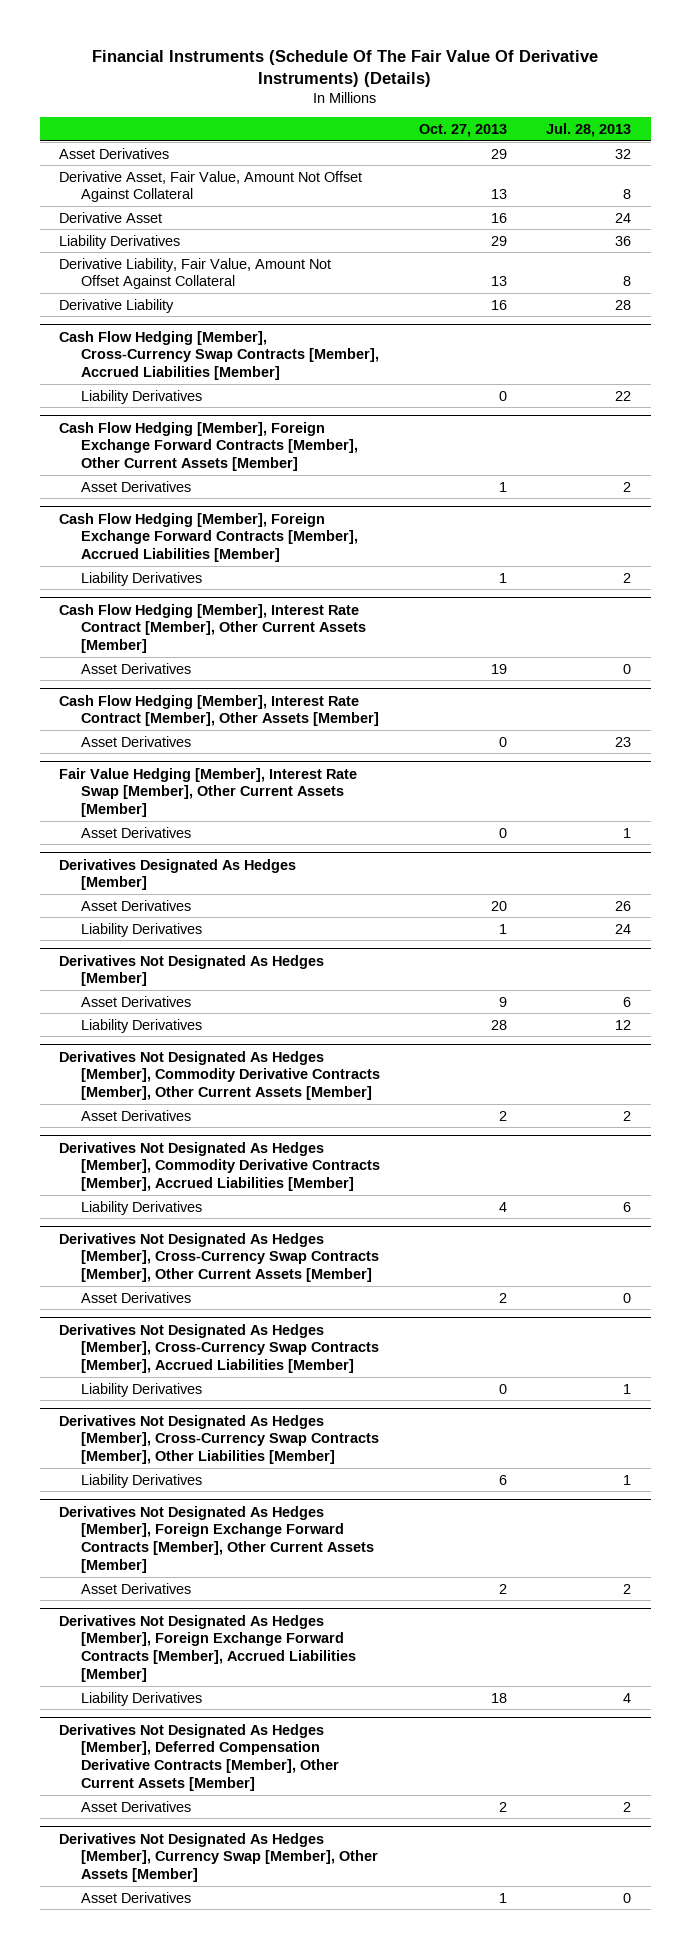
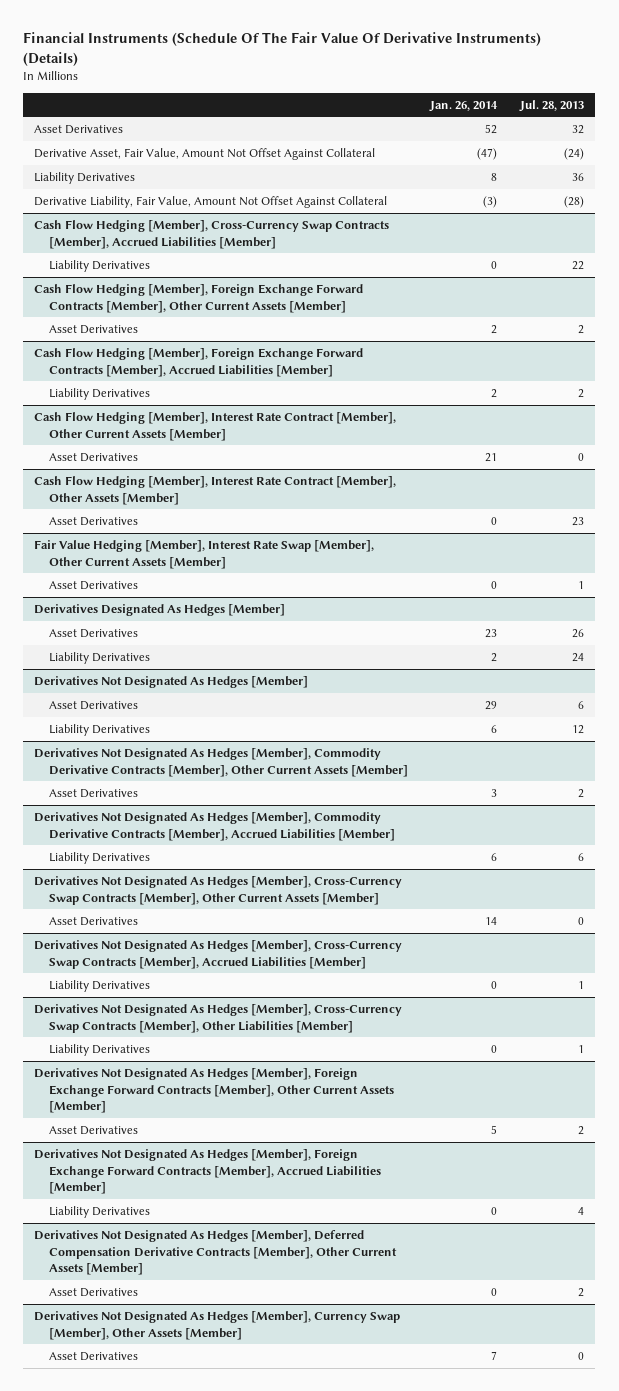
- | Oct. 27, 2013 | Jul. 28, 2013
+ | Jan. 26, 2014 | Jul. 28, 2013
- Derivative Asset, Fair Value, Amount Not Offset Against Collateral | 13 | 8
- Derivative Asset | 16 | 24
+ Derivative Asset, Fair Value, Amount Not Offset Against Collateral | (47) | (24)
- Derivative Liability, Fair Value, Amount Not Offset Against Collateral | 13 | 8
- Derivative Liability | 16 | 28
+ Derivative Liability, Fair Value, Amount Not Offset Against Collateral | (3) | (28)

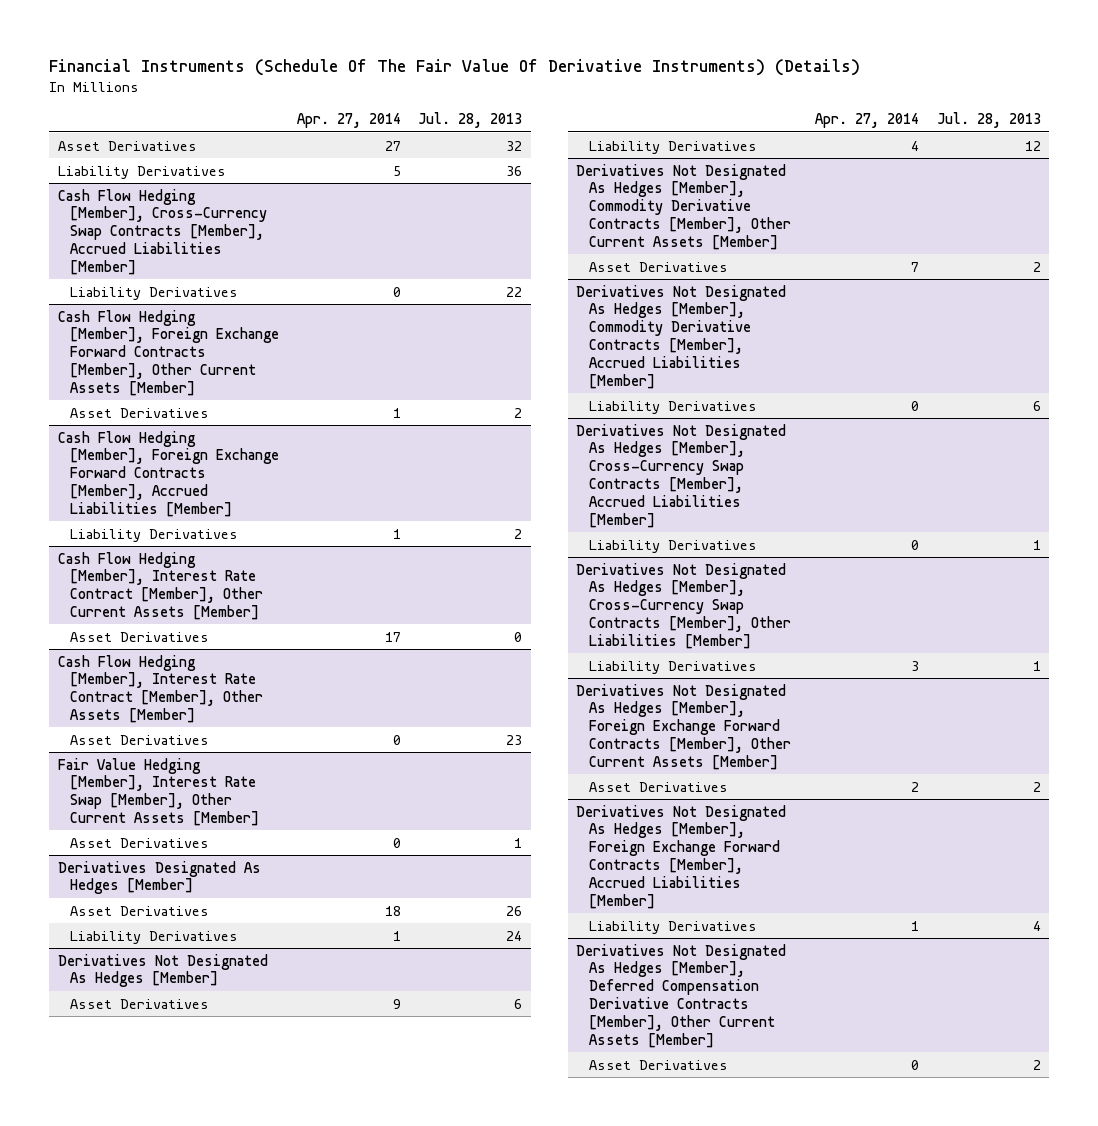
- | Jan. 26, 2014 | Jul. 28, 2013
+ | Apr. 27, 2014 | Jul. 28, 2013
- Derivative Asset, Fair Value, Amount Not Offset Against Collateral | (47) | (24)
- Derivative Liability, Fair Value, Amount Not Offset Against Collateral | (3) | (28)
- Derivatives Not Designated As Hedges [Member], Cross-Currency Swap Contracts [Member], Other Current Assets [Member]
- Asset Derivatives | 14 | 0
- Derivatives Not Designated As Hedges [Member], Currency Swap [Member], Other Assets [Member]
- Asset Derivatives | 7 | 0

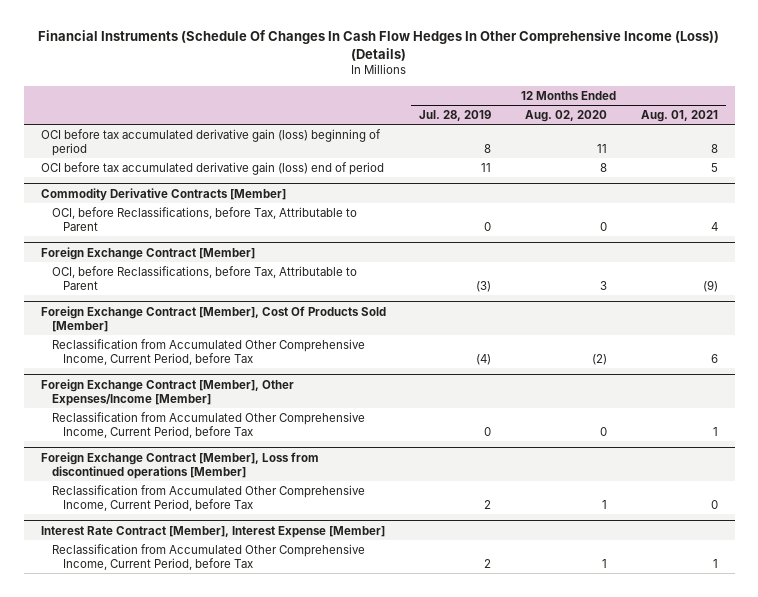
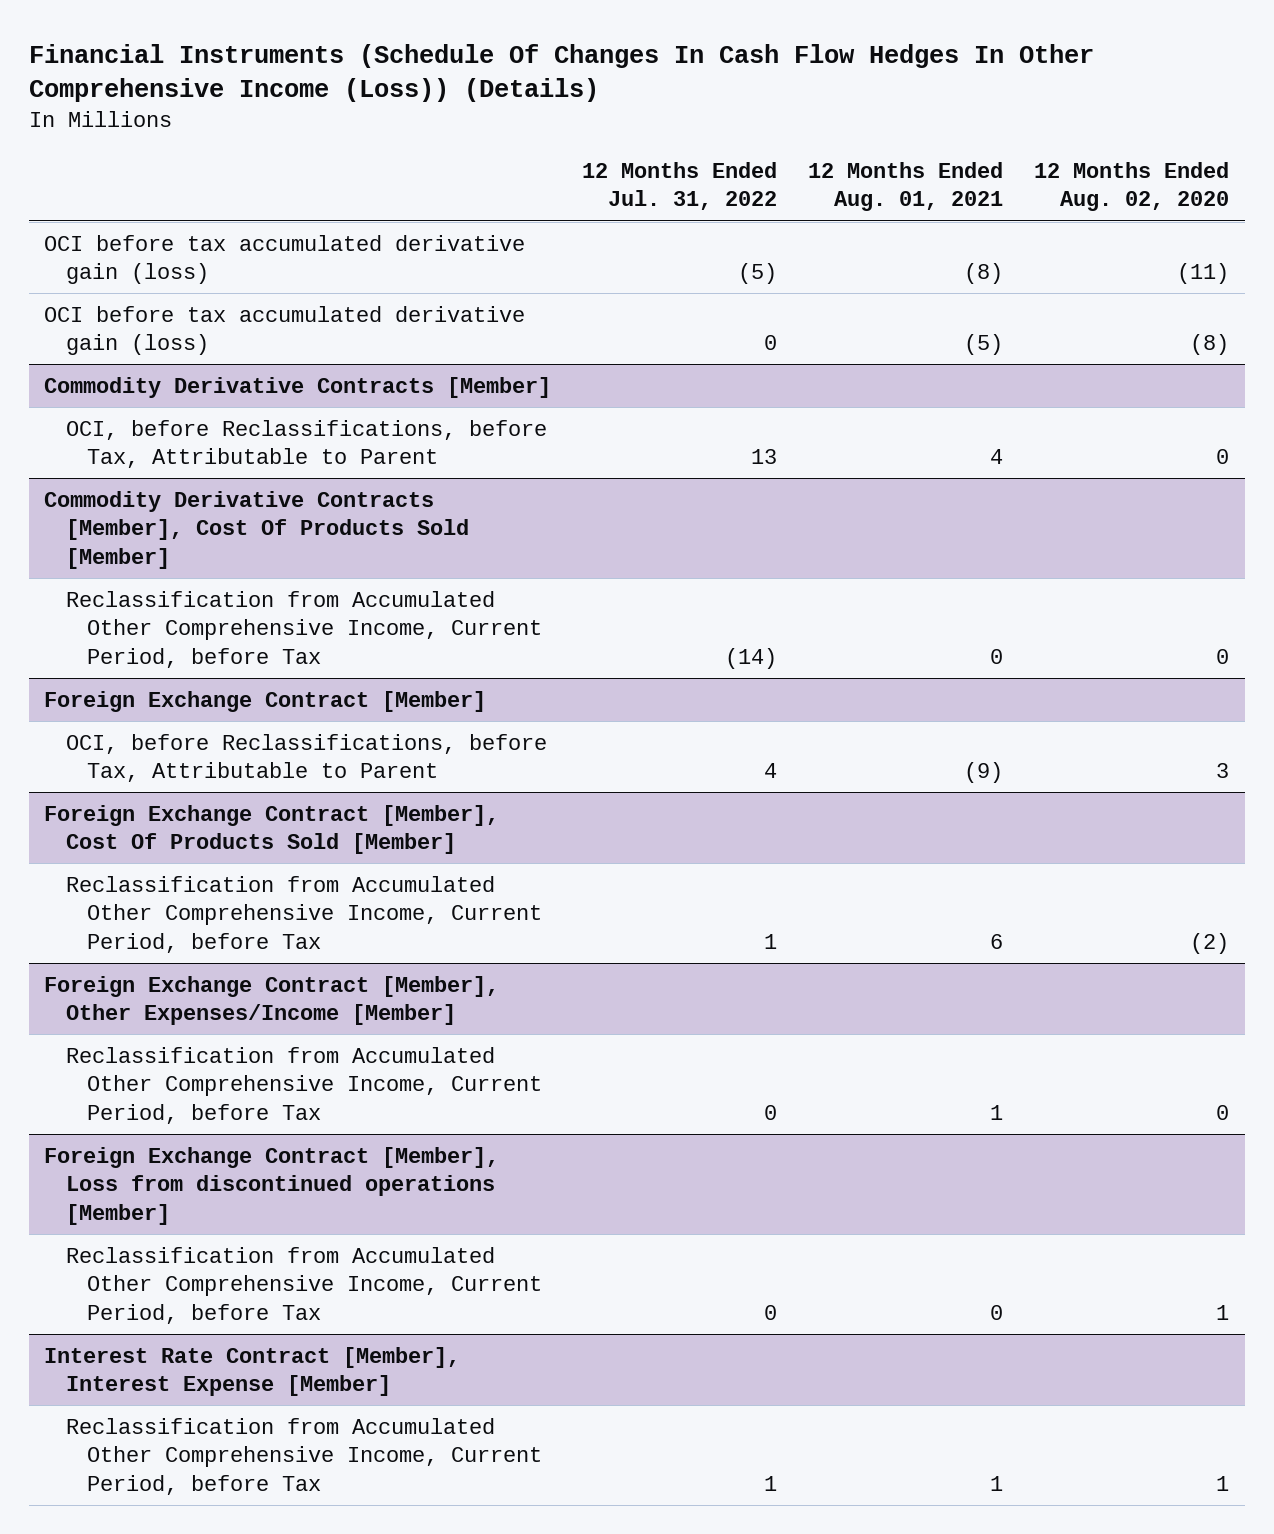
- | 12 Months Ended Jul. 28, 2019 | 12 Months Ended Aug. 02, 2020 | 12 Months Ended Aug. 01, 2021
+ | 12 Months Ended Jul. 31, 2022 | 12 Months Ended Aug. 01, 2021 | 12 Months Ended Aug. 02, 2020
- OCI before tax accumulated derivative gain (loss) beginning of period | 8 | 11 | 8
- OCI before tax accumulated derivative gain (loss) end of period | 11 | 8 | 5
+ OCI before tax accumulated derivative gain (loss) | (5) | (8) | (11)
+ OCI before tax accumulated derivative gain (loss) | 0 | (5) | (8)
+ Commodity Derivative Contracts [Member], Cost Of Products Sold [Member]
+ Reclassification from Accumulated Other Comprehensive Income, Current Period, before Tax | (14) | 0 | 0

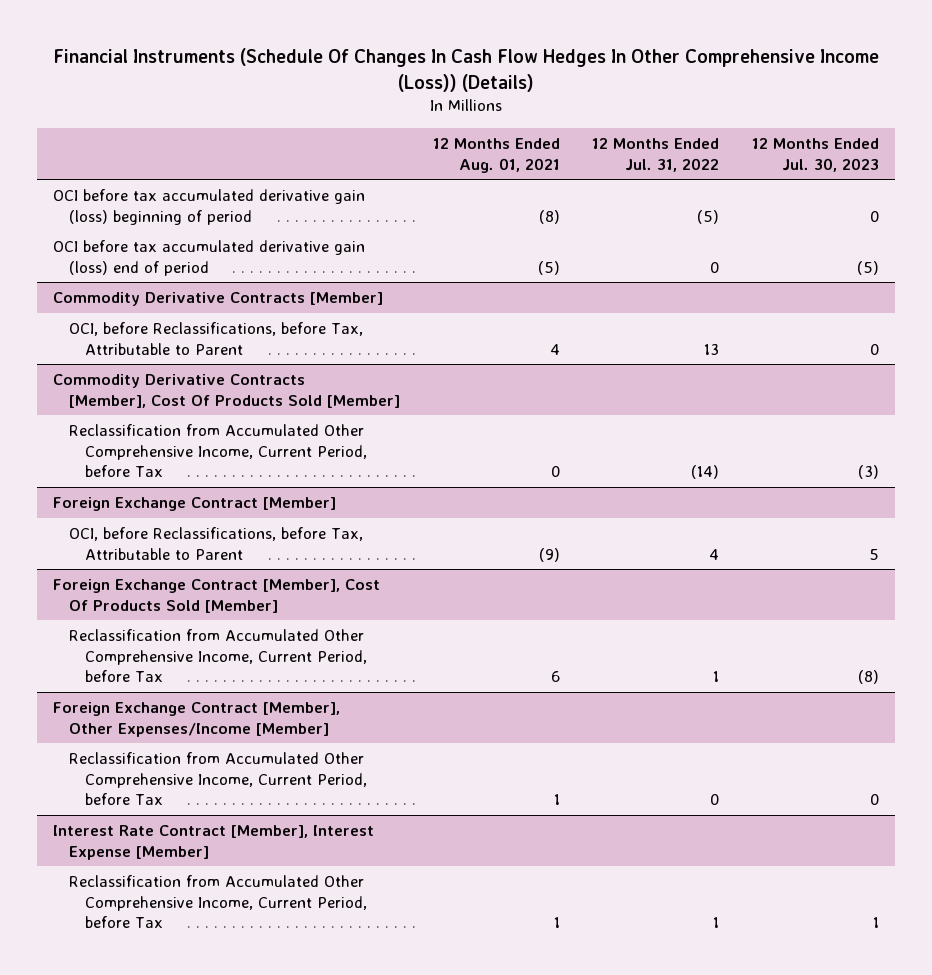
- | 12 Months Ended Jul. 31, 2022 | 12 Months Ended Aug. 01, 2021 | 12 Months Ended Aug. 02, 2020
+ | 12 Months Ended Aug. 01, 2021 | 12 Months Ended Jul. 31, 2022 | 12 Months Ended Jul. 30, 2023
- OCI before tax accumulated derivative gain (loss) | (5) | (8) | (11)
- OCI before tax accumulated derivative gain (loss) | 0 | (5) | (8)
+ OCI before tax accumulated derivative gain (loss) beginning of period | (8) | (5) | 0
+ OCI before tax accumulated derivative gain (loss) end of period | (5) | 0 | (5)
- Foreign Exchange Contract [Member], Loss from discontinued operations [Member]
- Reclassification from Accumulated Other Comprehensive Income, Current Period, before Tax | 0 | 0 | 1

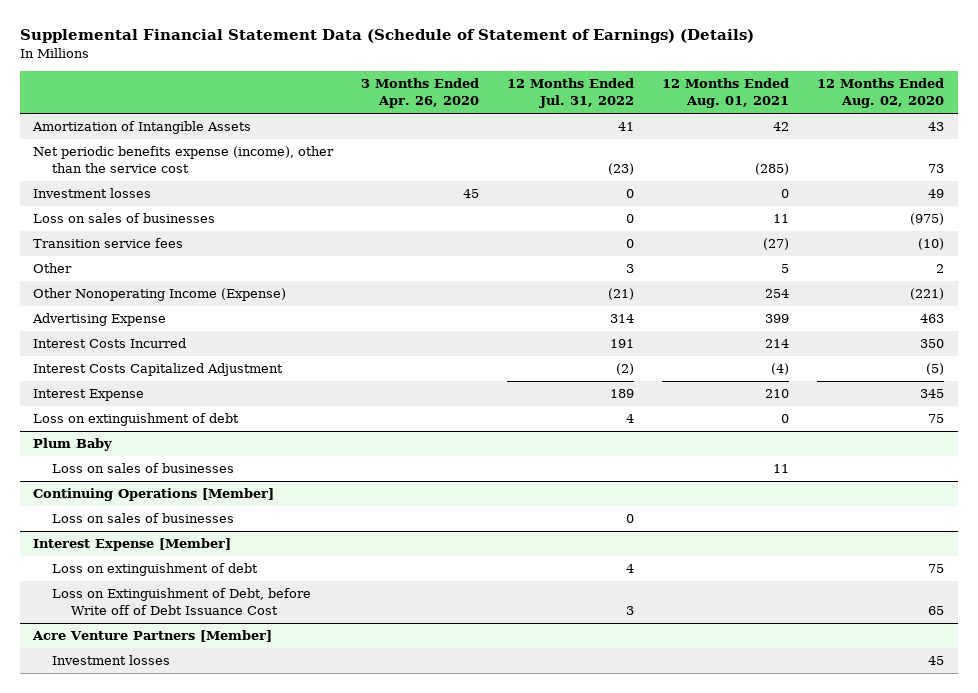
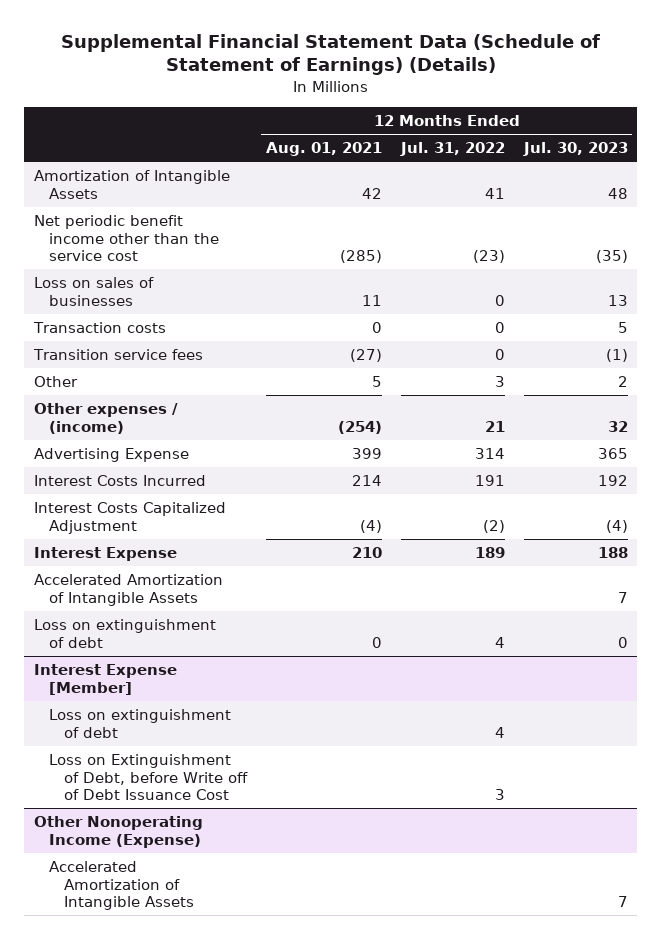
- | 3 Months Ended Apr. 26, 2020 | 12 Months Ended Jul. 31, 2022 | 12 Months Ended Aug. 01, 2021 | 12 Months Ended Aug. 02, 2020
+ | 12 Months Ended Aug. 01, 2021 | 12 Months Ended Jul. 31, 2022 | 12 Months Ended Jul. 30, 2023
- Net periodic benefits expense (income), other than the service cost | | (23) | (285) | 73
- Investment losses | 45 | 0 | 0 | 49
+ Net periodic benefit income other than the service cost | (285) | (23) | (35)
+ Transaction costs | 0 | 0 | 5
- Other Nonoperating Income (Expense) | | (21) | 254 | (221)
+ Other expenses / (income) | (254) | 21 | 32
+ Accelerated Amortization of Intangible Assets | | | 7
- Plum Baby
- Loss on sales of businesses | | | 11 |
- Continuing Operations [Member]
- Loss on sales of businesses | | 0 | |
- Acre Venture Partners [Member]
- Investment losses | | | | 45
+ Other Nonoperating Income (Expense)
+ Accelerated Amortization of Intangible Assets | | | 7

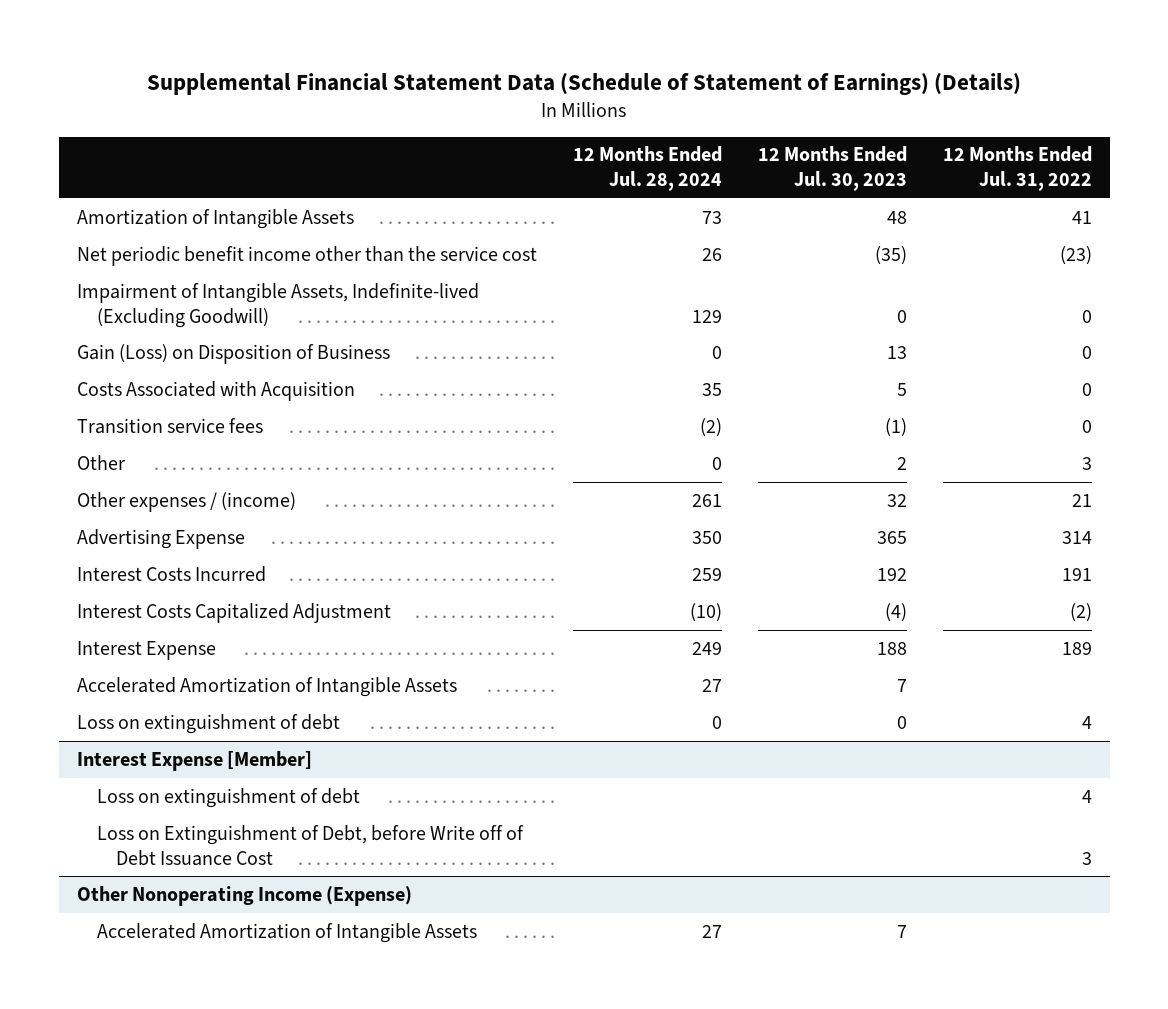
- | 12 Months Ended Aug. 01, 2021 | 12 Months Ended Jul. 31, 2022 | 12 Months Ended Jul. 30, 2023
+ | 12 Months Ended Jul. 28, 2024 | 12 Months Ended Jul. 30, 2023 | 12 Months Ended Jul. 31, 2022
- Loss on sales of businesses | 11 | 0 | 13
- Transaction costs | 0 | 0 | 5
+ Impairment of Intangible Assets, Indefinite-lived (Excluding Goodwill) | 129 | 0 | 0
+ Gain (Loss) on Disposition of Business | 0 | 13 | 0
+ Costs Associated with Acquisition | 35 | 5 | 0

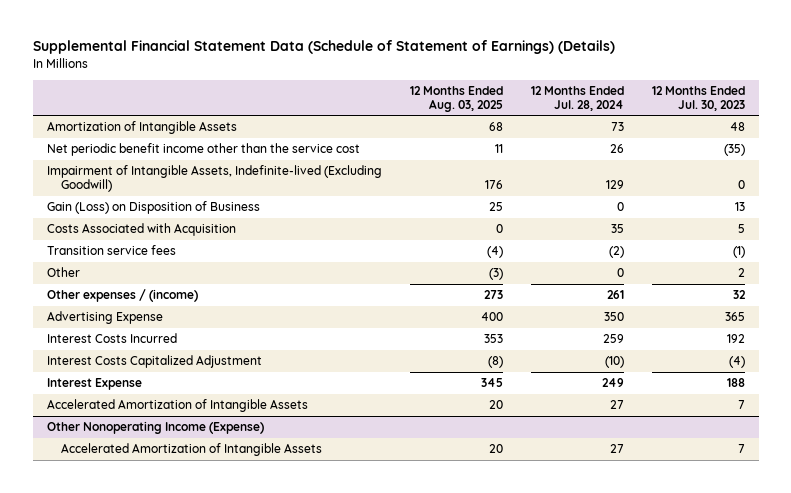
- | 12 Months Ended Jul. 28, 2024 | 12 Months Ended Jul. 30, 2023 | 12 Months Ended Jul. 31, 2022
+ | 12 Months Ended Aug. 03, 2025 | 12 Months Ended Jul. 28, 2024 | 12 Months Ended Jul. 30, 2023
- Loss on extinguishment of debt | 0 | 0 | 4
- Interest Expense [Member]
- Loss on extinguishment of debt | | | 4
- Loss on Extinguishment of Debt, before Write off of Debt Issuance Cost | | | 3

